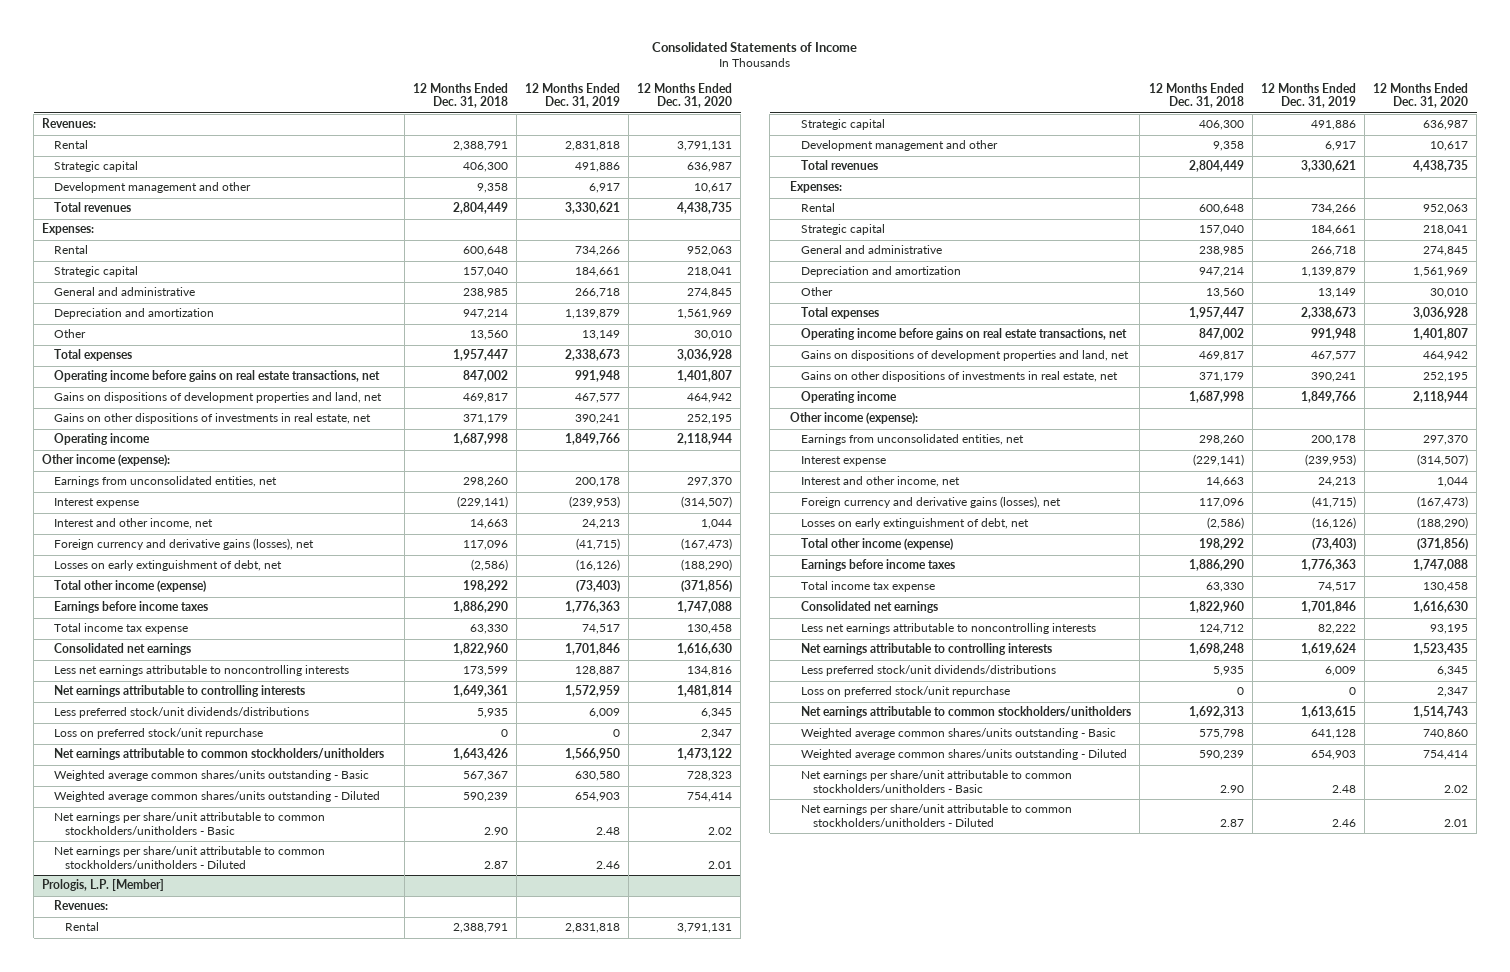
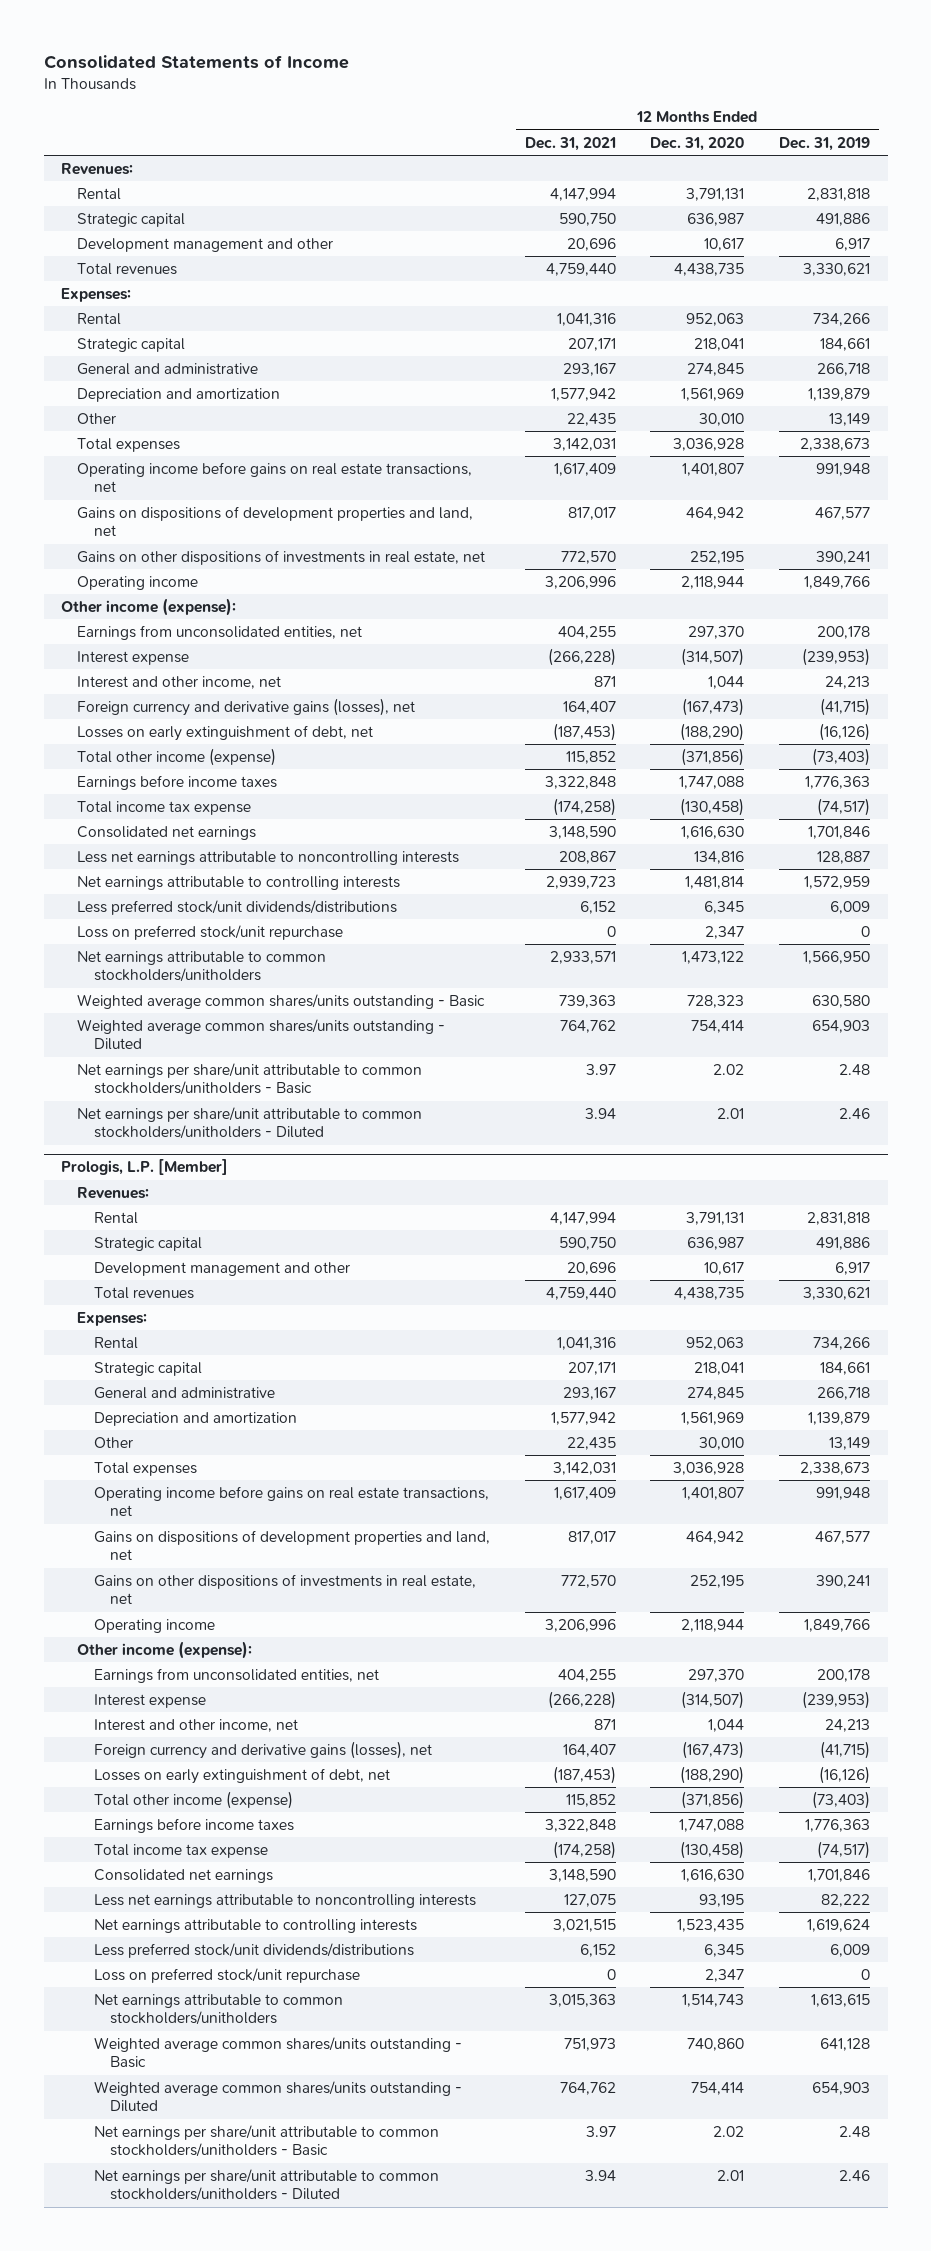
- | 12 Months Ended Dec. 31, 2018 | 12 Months Ended Dec. 31, 2019 | 12 Months Ended Dec. 31, 2020
+ | 12 Months Ended Dec. 31, 2021 | 12 Months Ended Dec. 31, 2020 | 12 Months Ended Dec. 31, 2019
- Total income tax expense | 63,330 | 74,517 | 130,458
+ Total income tax expense | (174,258) | (130,458) | (74,517)
@ Prologis, L.P. [Member]
- Total income tax expense | 63,330 | 74,517 | 130,458
+ Total income tax expense | (174,258) | (130,458) | (74,517)

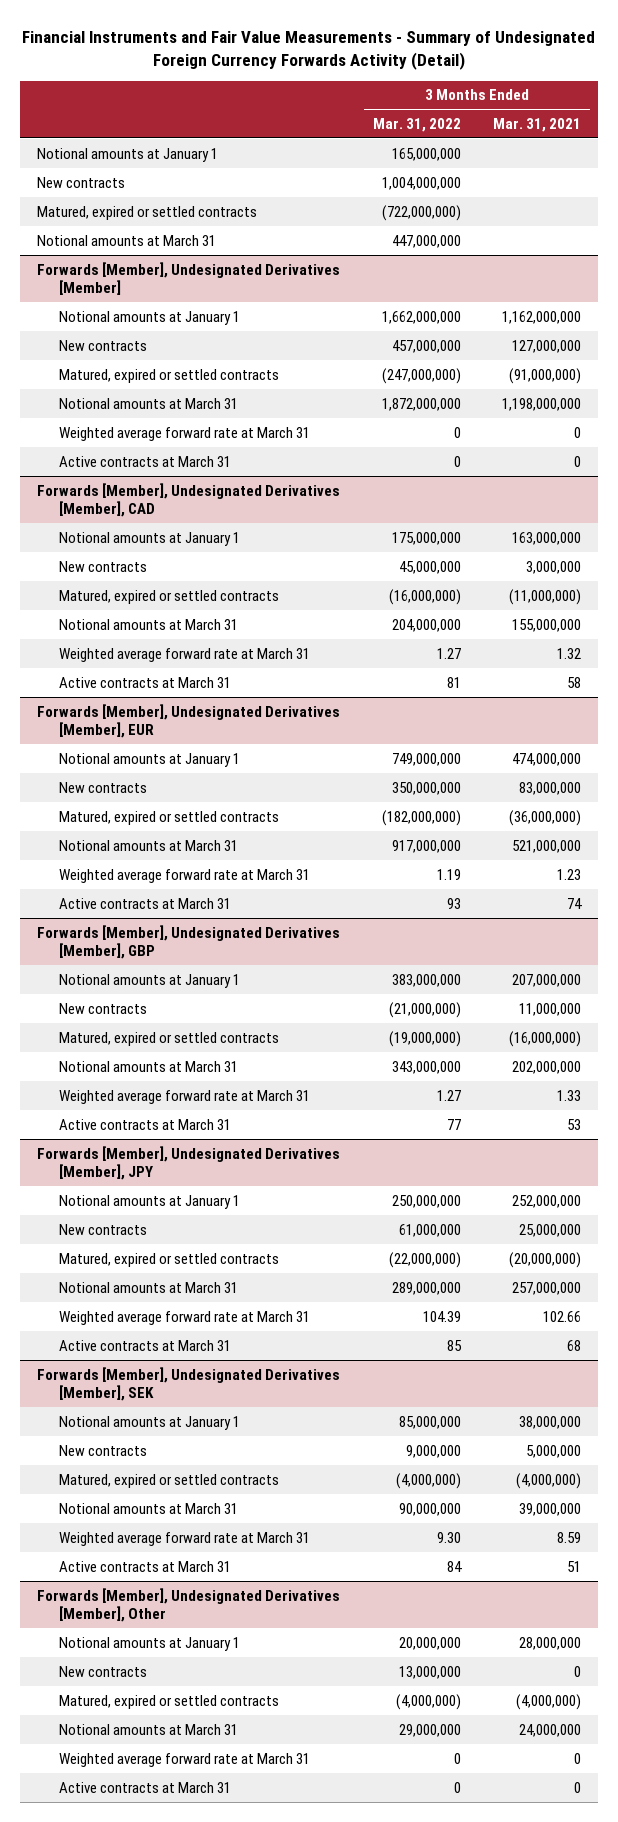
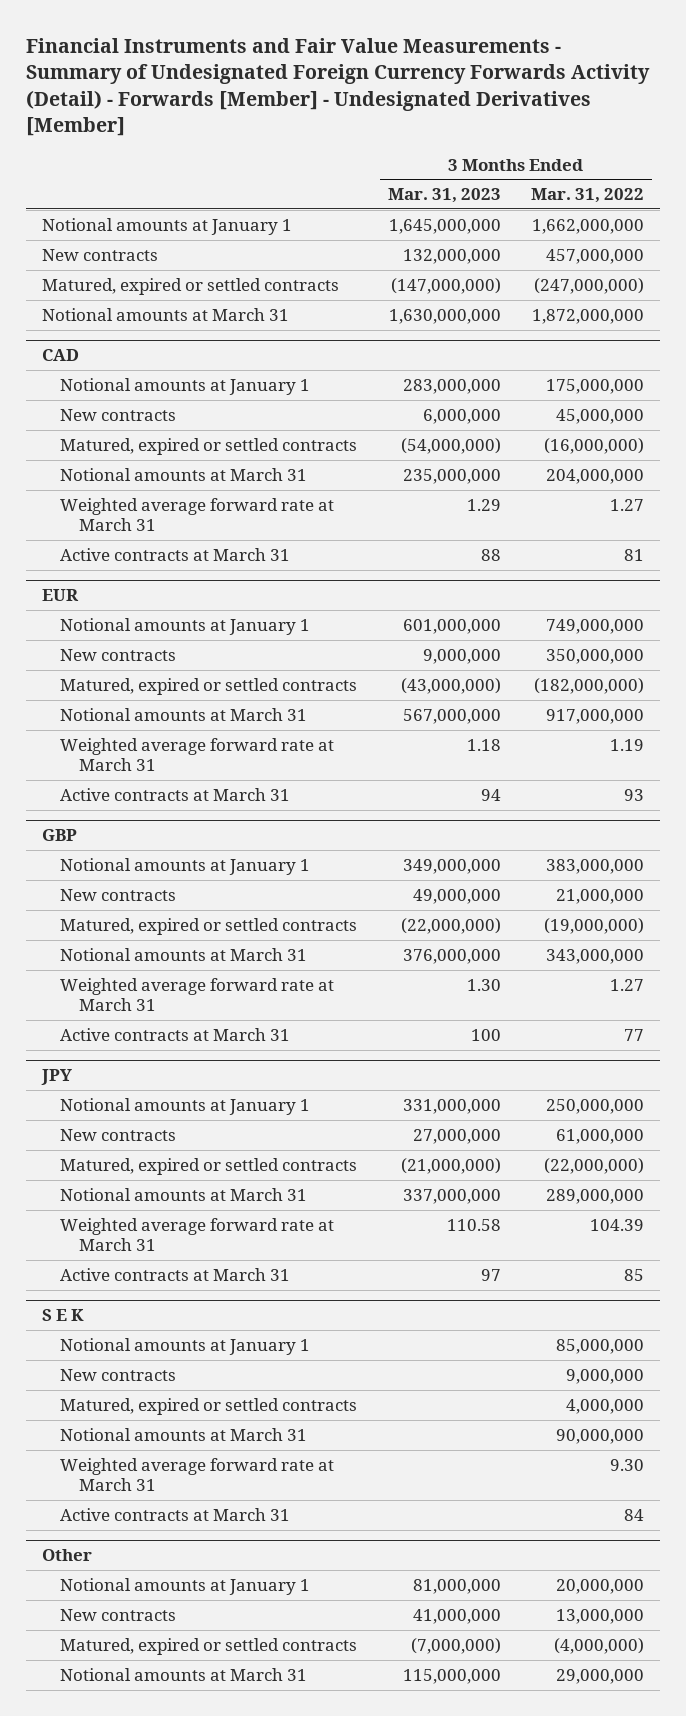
- Financial Instruments and Fair Value Measurements - Summary of Undesignated Foreign Currency Forwards Activity (Detail)
+ Financial Instruments and Fair Value Measurements - Summary of Undesignated Foreign Currency Forwards Activity (Detail) - Forwards [Member] - Undesignated Derivatives [Member]
- | 3 Months Ended Mar. 31, 2022 | 3 Months Ended Mar. 31, 2021
+ | 3 Months Ended Mar. 31, 2023 | 3 Months Ended Mar. 31, 2022
- Notional amounts at January 1 | 165,000,000 |
- New contracts | 1,004,000,000 |
- Matured, expired or settled contracts | (722,000,000) |
- Notional amounts at March 31 | 447,000,000 |
- Forwards [Member], Undesignated Derivatives [Member]
- Weighted average forward rate at March 31 | 0 | 0
- Active contracts at March 31 | 0 | 0
- Forwards [Member], Undesignated Derivatives [Member], CAD
+ CAD
- Forwards [Member], Undesignated Derivatives [Member], EUR
+ EUR
- Forwards [Member], Undesignated Derivatives [Member], GBP
+ GBP
- New contracts | (21,000,000) | 11,000,000
+ New contracts | 49,000,000 | 21,000,000
- Forwards [Member], Undesignated Derivatives [Member], JPY
+ JPY
- Forwards [Member], Undesignated Derivatives [Member], SEK
+ S E K
- Matured, expired or settled contracts | (4,000,000) | (4,000,000)
+ Matured, expired or settled contracts | | 4,000,000
- Forwards [Member], Undesignated Derivatives [Member], Other
+ Other
- Weighted average forward rate at March 31 | 0 | 0
- Active contracts at March 31 | 0 | 0

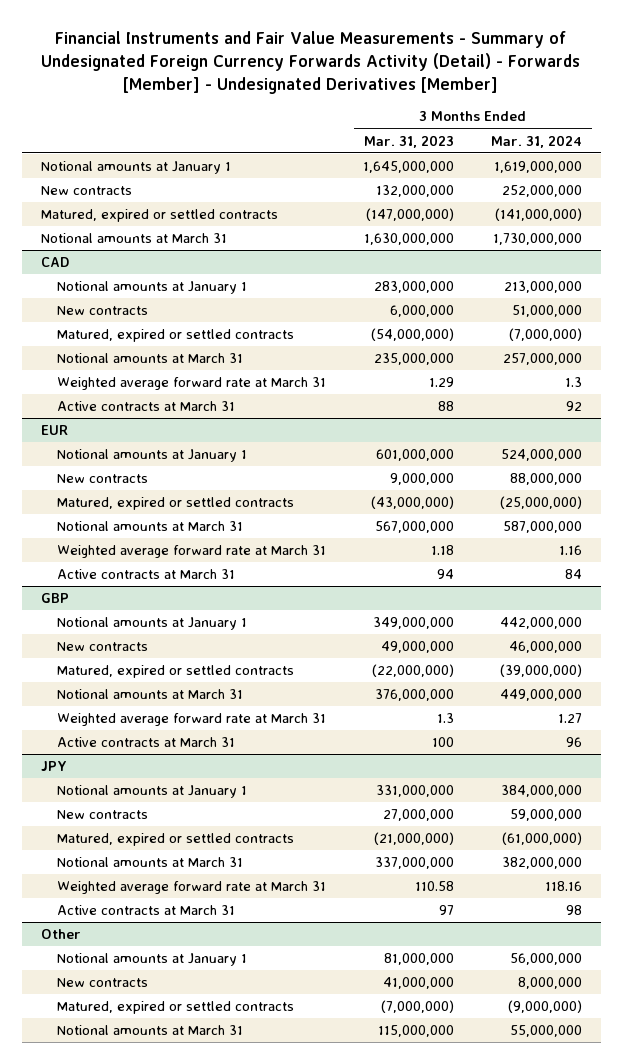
- | 3 Months Ended Mar. 31, 2023 | 3 Months Ended Mar. 31, 2022
+ | 3 Months Ended Mar. 31, 2023 | 3 Months Ended Mar. 31, 2024
@ GBP
- Weighted average forward rate at March 31 | 1.30 | 1.27
+ Weighted average forward rate at March 31 | 1.3 | 1.27
- S E K
- Notional amounts at January 1 | | 85,000,000
- New contracts | | 9,000,000
- Matured, expired or settled contracts | | 4,000,000
- Notional amounts at March 31 | | 90,000,000
- Weighted average forward rate at March 31 | | 9.30
- Active contracts at March 31 | | 84

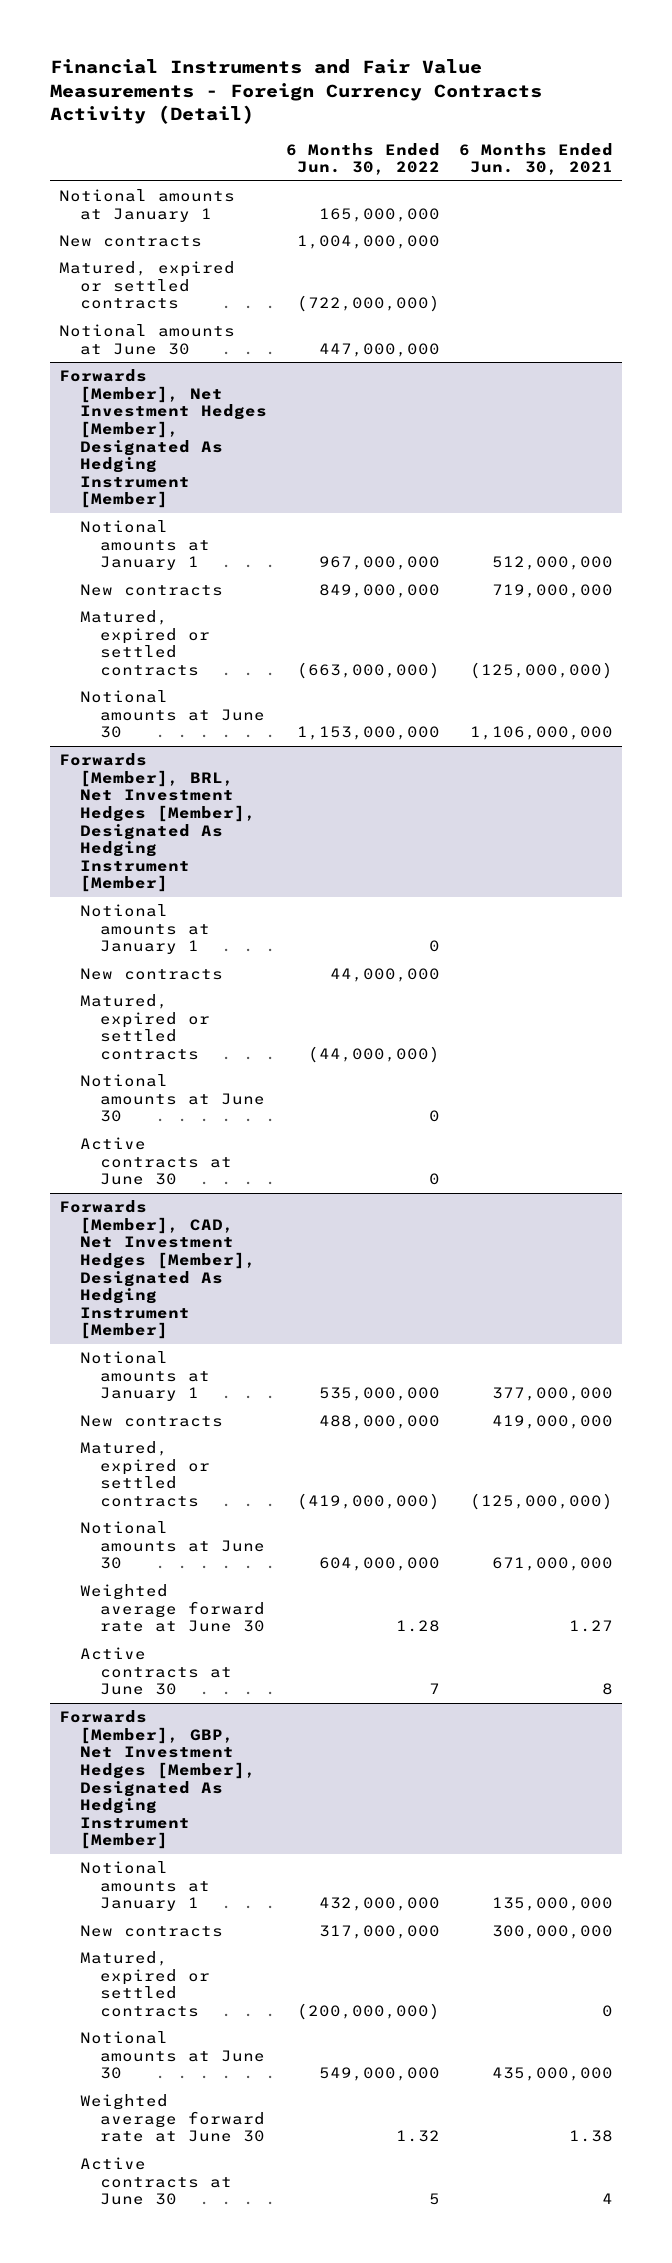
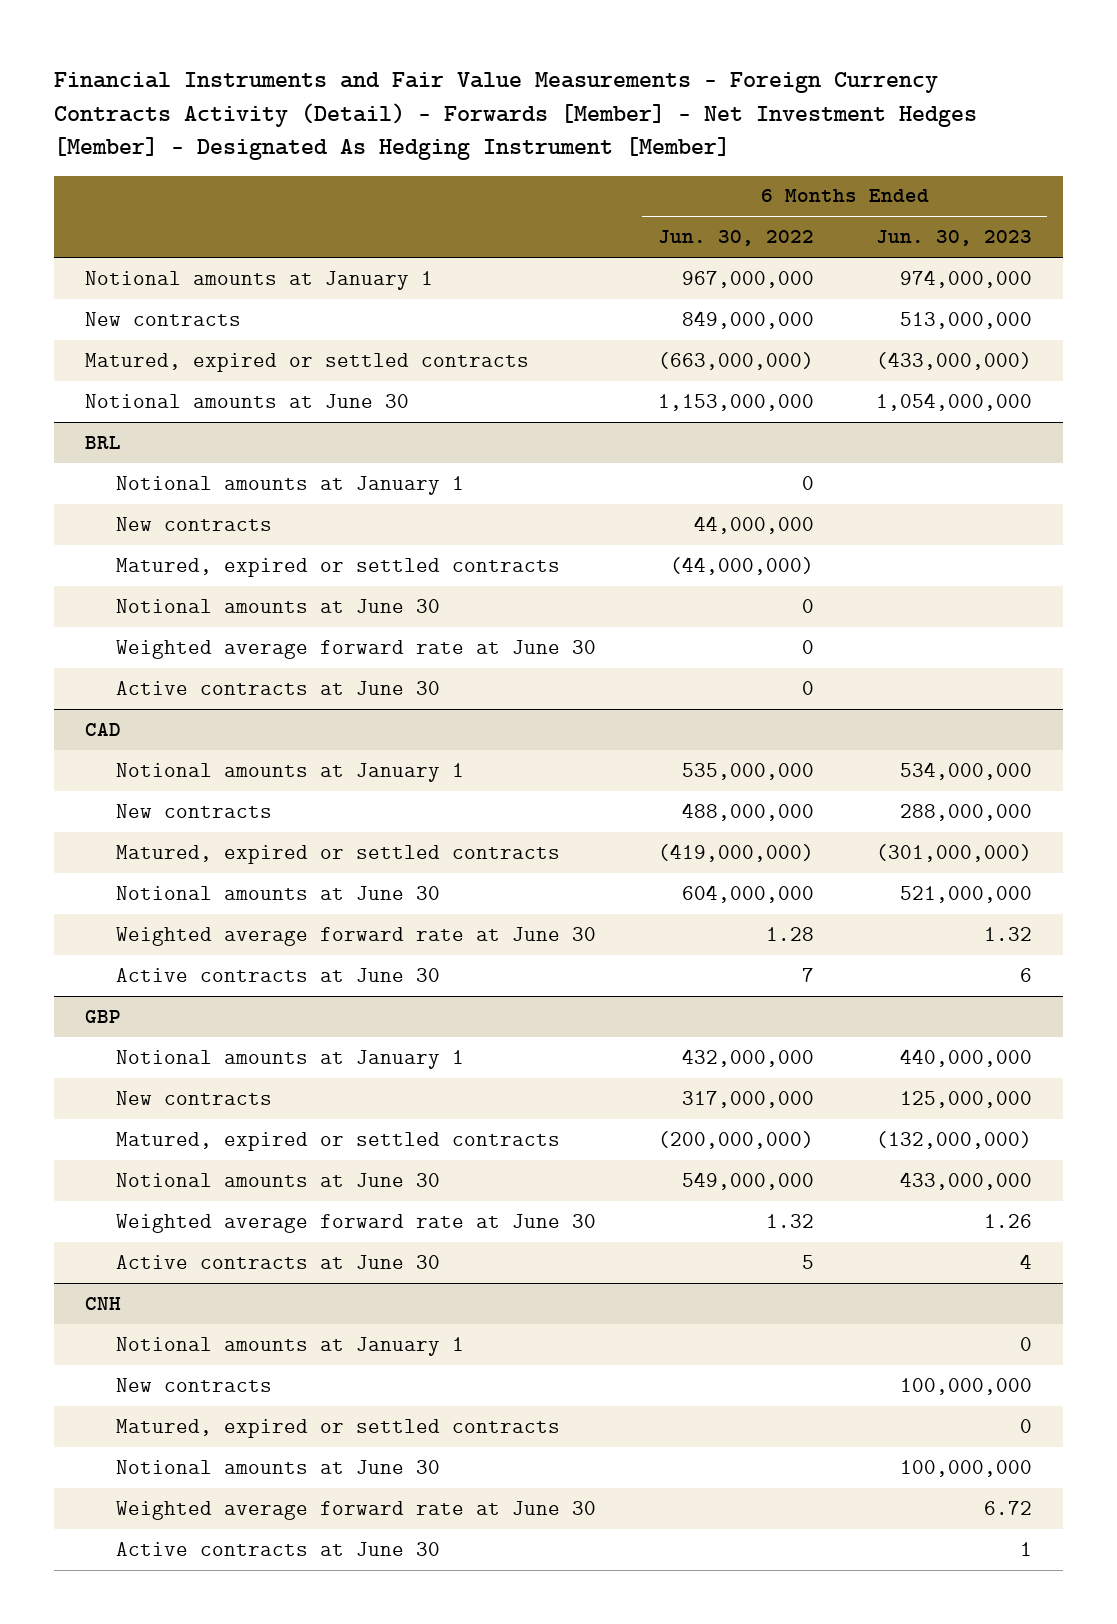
- Financial Instruments and Fair Value Measurements - Foreign Currency Contracts Activity (Detail)
+ Financial Instruments and Fair Value Measurements - Foreign Currency Contracts Activity (Detail) - Forwards [Member] - Net Investment Hedges [Member] - Designated As Hedging Instrument [Member]
- | 6 Months Ended Jun. 30, 2022 | 6 Months Ended Jun. 30, 2021
+ | 6 Months Ended Jun. 30, 2022 | 6 Months Ended Jun. 30, 2023
- Notional amounts at January 1 | 165,000,000 |
- New contracts | 1,004,000,000 |
- Matured, expired or settled contracts | (722,000,000) |
- Notional amounts at June 30 | 447,000,000 |
- Forwards [Member], Net Investment Hedges [Member], Designated As Hedging Instrument [Member]
- Forwards [Member], BRL, Net Investment Hedges [Member], Designated As Hedging Instrument [Member]
+ BRL
+ Weighted average forward rate at June 30 | 0 |
- Forwards [Member], CAD, Net Investment Hedges [Member], Designated As Hedging Instrument [Member]
+ CAD
- Forwards [Member], GBP, Net Investment Hedges [Member], Designated As Hedging Instrument [Member]
+ GBP
+ CNH
+ Notional amounts at January 1 | | 0
+ New contracts | | 100,000,000
+ Matured, expired or settled contracts | | 0
+ Notional amounts at June 30 | | 100,000,000
+ Weighted average forward rate at June 30 | | 6.72
+ Active contracts at June 30 | | 1

